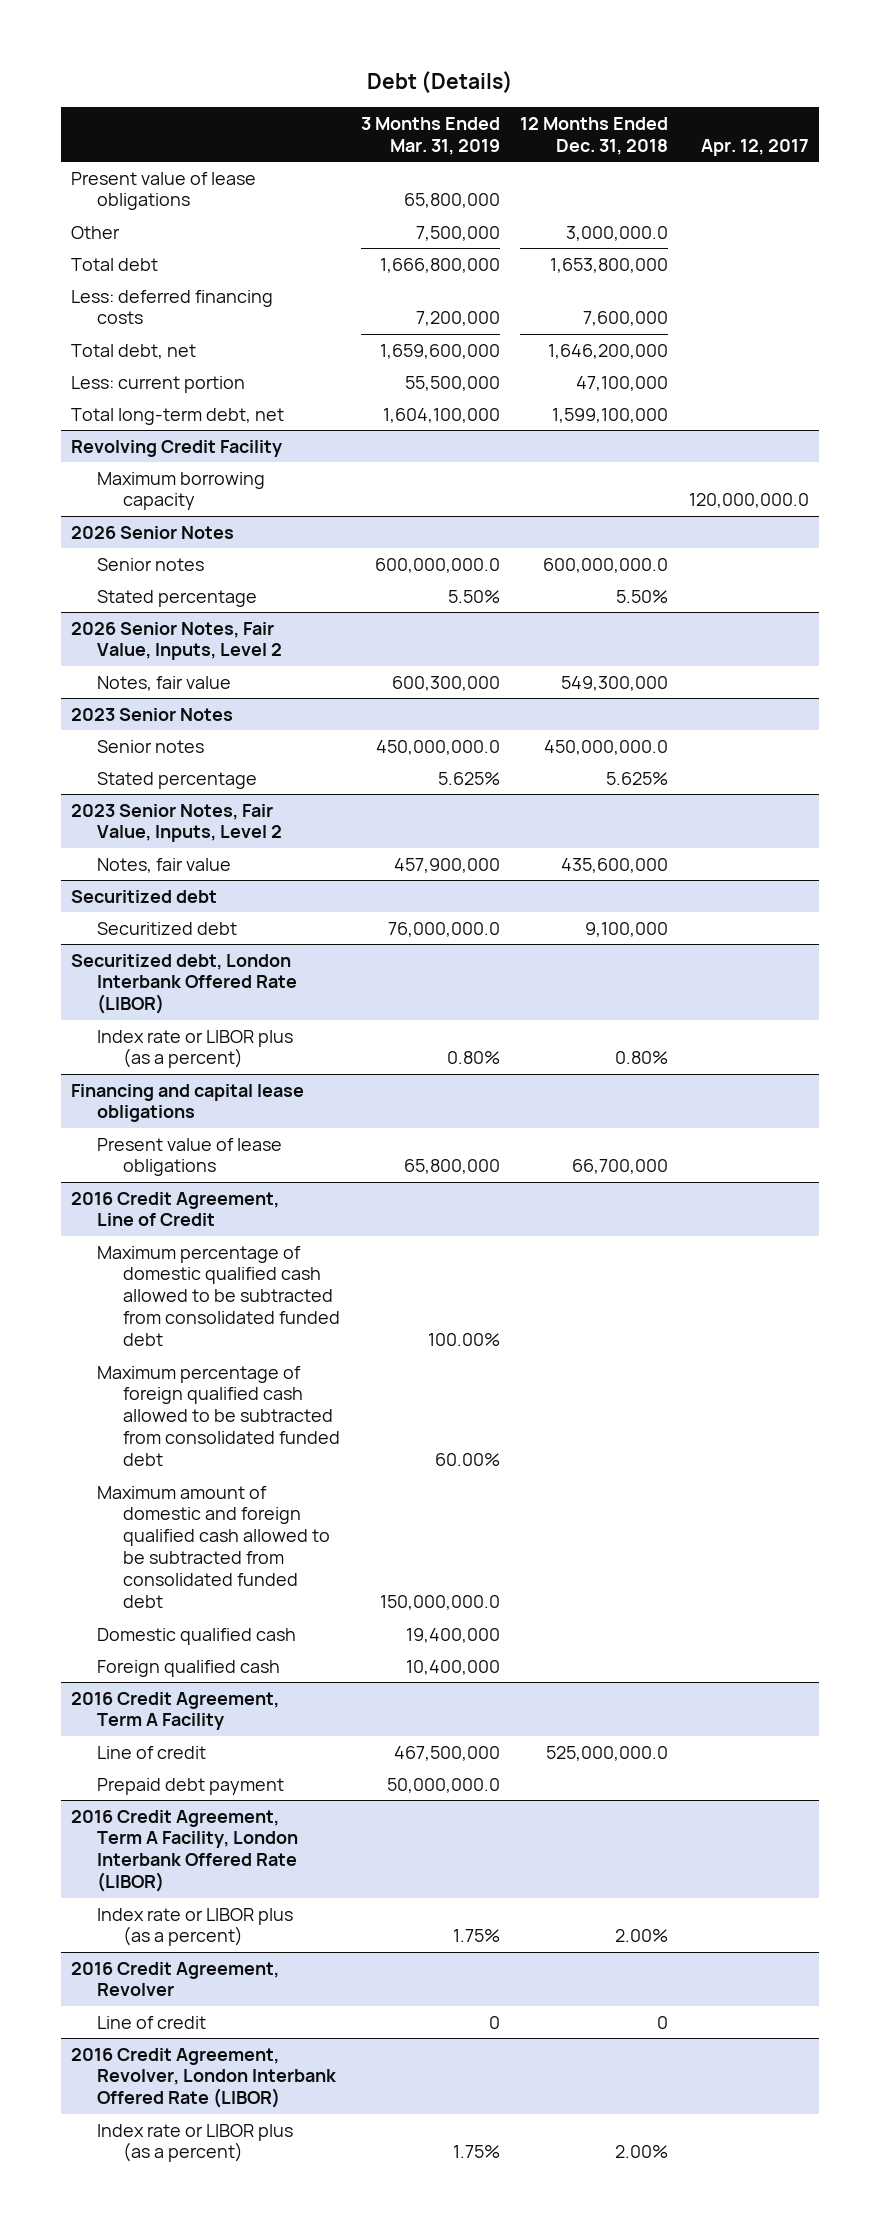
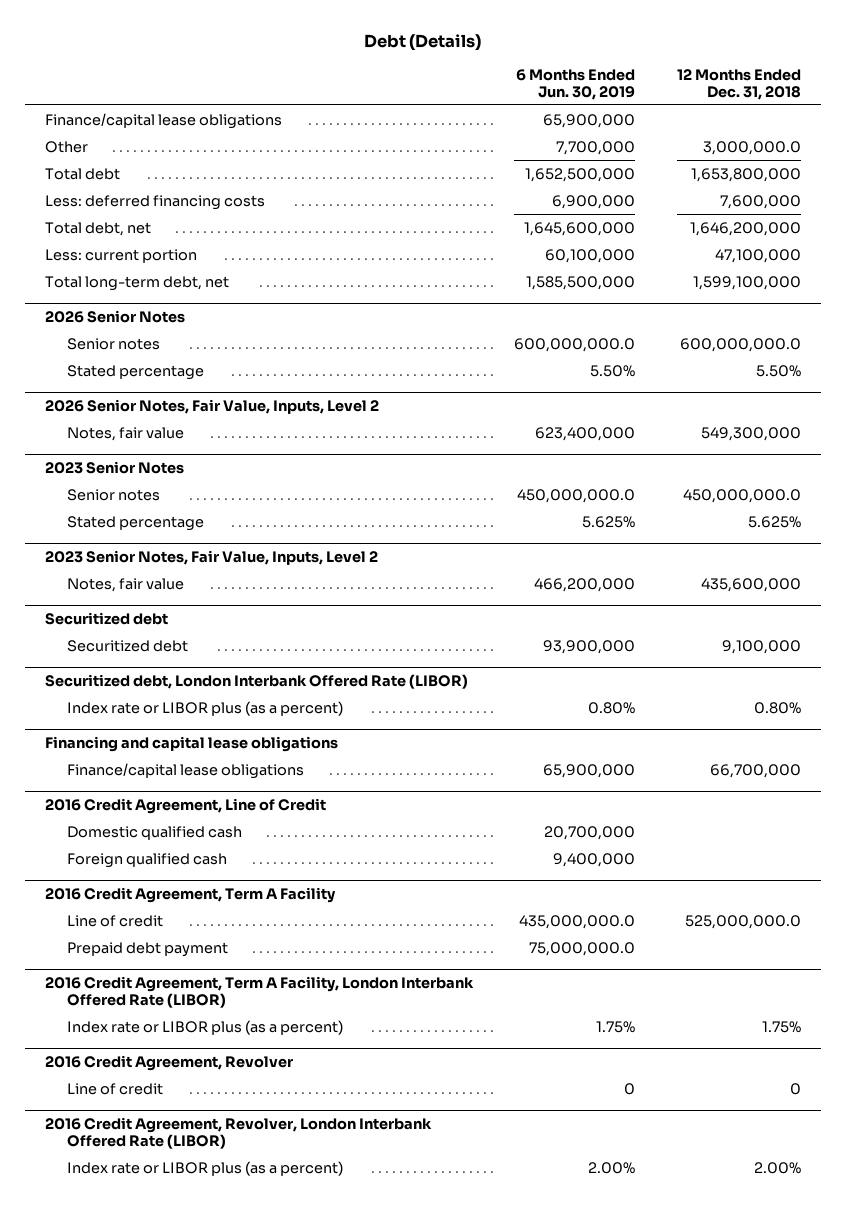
- | 3 Months Ended Mar. 31, 2019 | 12 Months Ended Dec. 31, 2018 | Apr. 12, 2017
+ | 6 Months Ended Jun. 30, 2019 | 12 Months Ended Dec. 31, 2018
- Present value of lease obligations | 65,800,000 | |
+ Finance/capital lease obligations | 65,900,000 |
- Revolving Credit Facility
- Maximum borrowing capacity | | | 120,000,000.0
@ Financing and capital lease obligations
- Present value of lease obligations | 65,800,000 | 66,700,000 |
+ Finance/capital lease obligations | 65,900,000 | 66,700,000
@ 2016 Credit Agreement, Line of Credit
- Maximum percentage of domestic qualified cash allowed to be subtracted from consolidated funded debt | 100.00% | |
- Maximum percentage of foreign qualified cash allowed to be subtracted from consolidated funded debt | 60.00% | |
- Maximum amount of domestic and foreign qualified cash allowed to be subtracted from consolidated funded debt | 150,000,000.0 | |
@ 2016 Credit Agreement, Term A Facility, London Interbank Offered Rate (LIBOR)
- Index rate or LIBOR plus (as a percent) | 1.75% | 2.00% |
+ Index rate or LIBOR plus (as a percent) | 1.75% | 1.75%

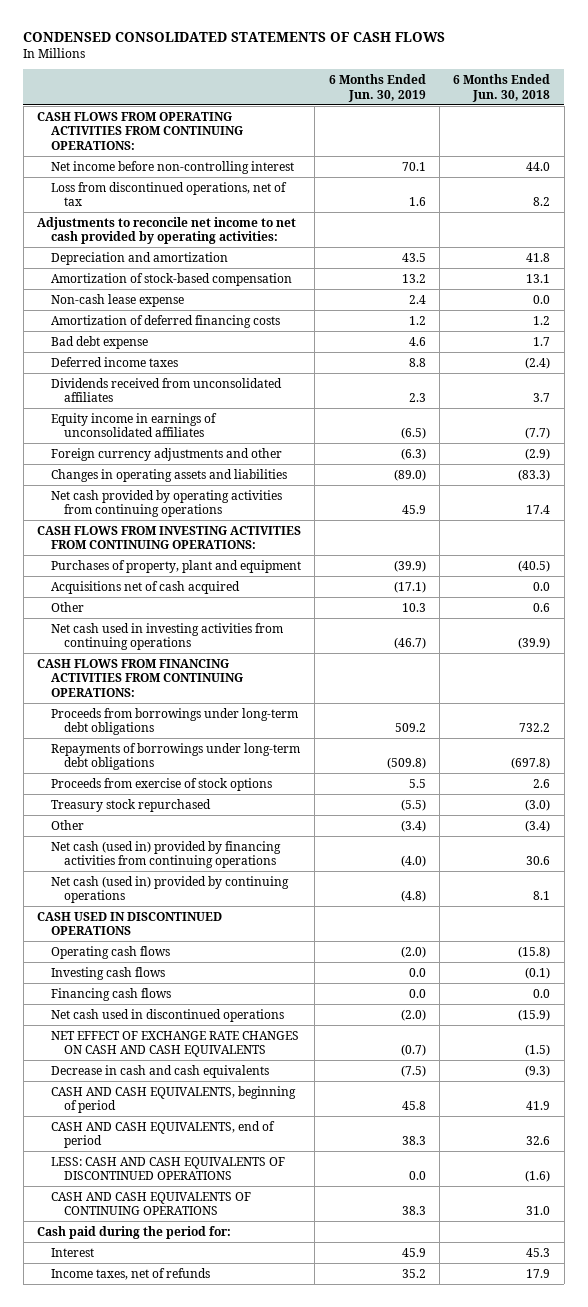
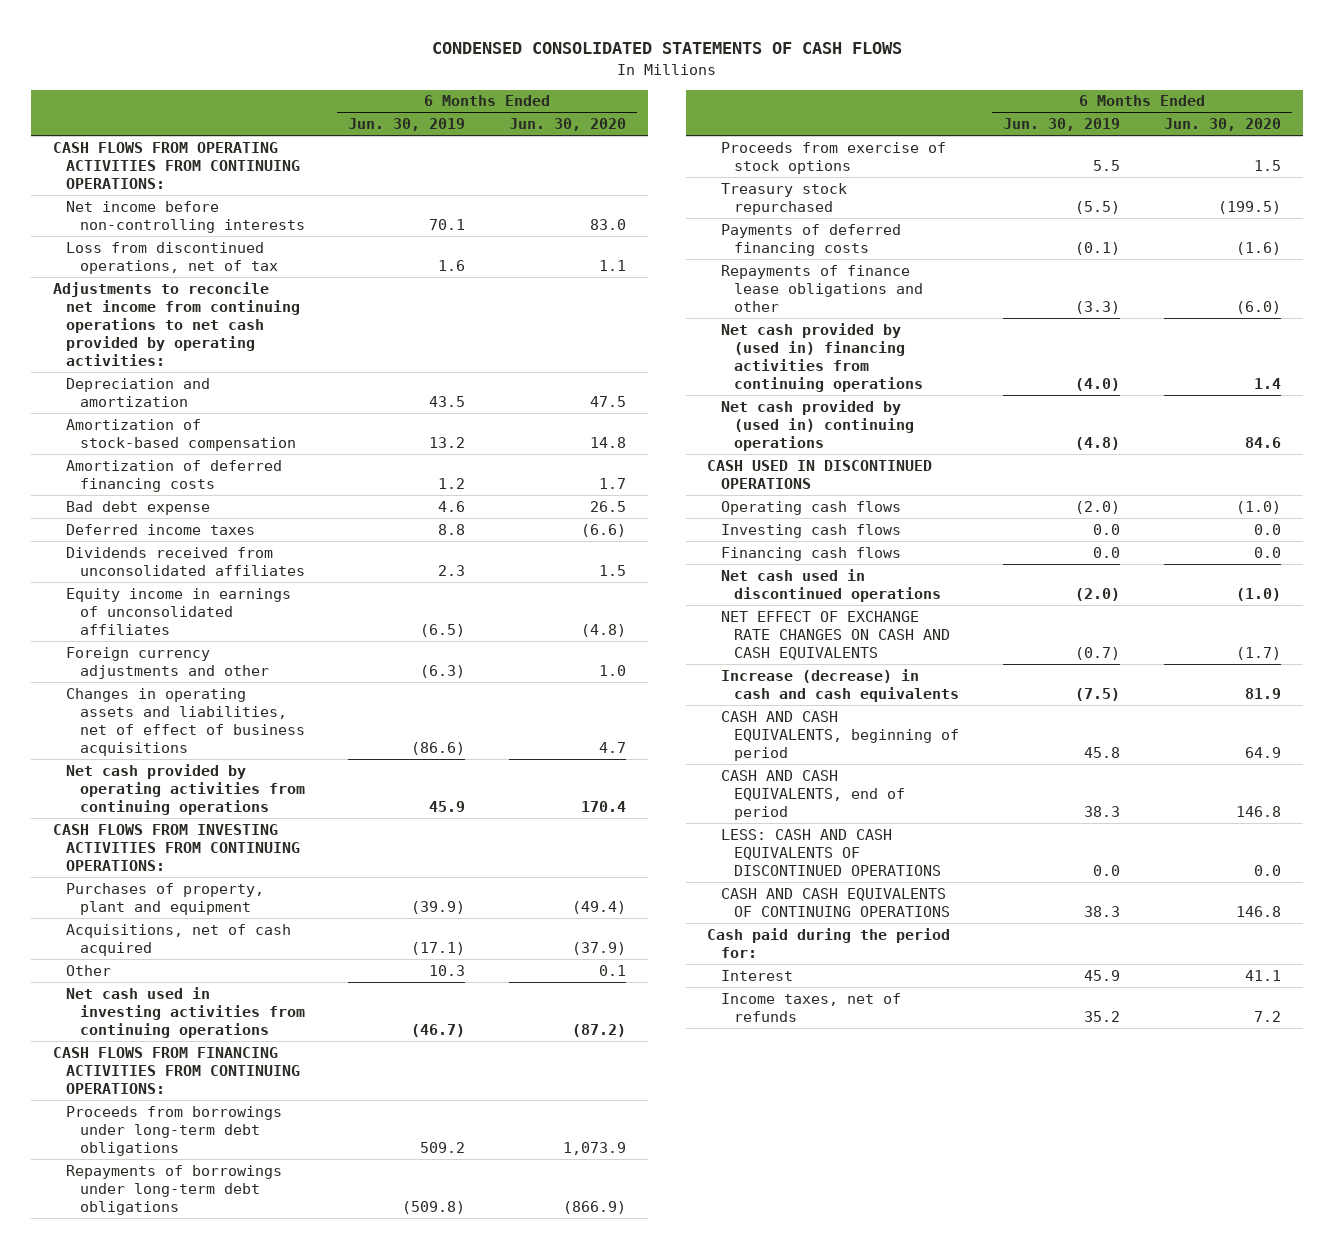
- | 6 Months Ended Jun. 30, 2019 | 6 Months Ended Jun. 30, 2018
+ | 6 Months Ended Jun. 30, 2019 | 6 Months Ended Jun. 30, 2020
- Net income before non-controlling interest | 70.1 | 44.0
+ Net income before non-controlling interests | 70.1 | 83.0
- Adjustments to reconcile net income to net cash provided by operating activities:
+ Adjustments to reconcile net income from continuing operations to net cash provided by operating activities:
- Non-cash lease expense | 2.4 | 0.0
- Changes in operating assets and liabilities | (89.0) | (83.3)
+ Changes in operating assets and liabilities, net of effect of business acquisitions | (86.6) | 4.7
- Acquisitions net of cash acquired | (17.1) | 0.0
+ Acquisitions, net of cash acquired | (17.1) | (37.9)
- Other | (3.4) | (3.4)
- Net cash (used in) provided by financing activities from continuing operations | (4.0) | 30.6
- Net cash (used in) provided by continuing operations | (4.8) | 8.1
+ Payments of deferred financing costs | (0.1) | (1.6)
+ Repayments of finance lease obligations and other | (3.3) | (6.0)
+ Net cash provided by (used in) financing activities from continuing operations | (4.0) | 1.4
+ Net cash provided by (used in) continuing operations | (4.8) | 84.6
- Decrease in cash and cash equivalents | (7.5) | (9.3)
+ Increase (decrease) in cash and cash equivalents | (7.5) | 81.9

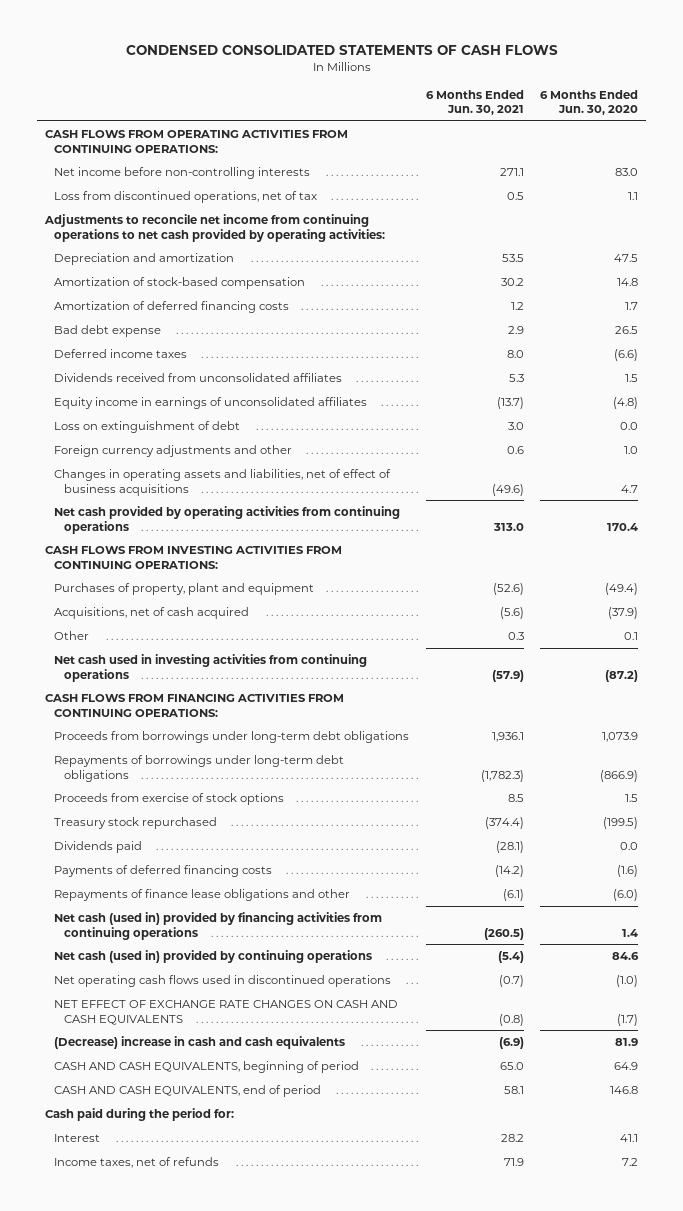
- | 6 Months Ended Jun. 30, 2019 | 6 Months Ended Jun. 30, 2020
+ | 6 Months Ended Jun. 30, 2021 | 6 Months Ended Jun. 30, 2020
+ Loss on extinguishment of debt | 3.0 | 0.0
+ Dividends paid | (28.1) | 0.0
- Net cash provided by (used in) financing activities from continuing operations | (4.0) | 1.4
- Net cash provided by (used in) continuing operations | (4.8) | 84.6
- CASH USED IN DISCONTINUED OPERATIONS
- Operating cash flows | (2.0) | (1.0)
- Investing cash flows | 0.0 | 0.0
- Financing cash flows | 0.0 | 0.0
- Net cash used in discontinued operations | (2.0) | (1.0)
+ Net cash (used in) provided by financing activities from continuing operations | (260.5) | 1.4
+ Net cash (used in) provided by continuing operations | (5.4) | 84.6
+ Net operating cash flows used in discontinued operations | (0.7) | (1.0)
- Increase (decrease) in cash and cash equivalents | (7.5) | 81.9
+ (Decrease) increase in cash and cash equivalents | (6.9) | 81.9
- LESS: CASH AND CASH EQUIVALENTS OF DISCONTINUED OPERATIONS | 0.0 | 0.0
- CASH AND CASH EQUIVALENTS OF CONTINUING OPERATIONS | 38.3 | 146.8

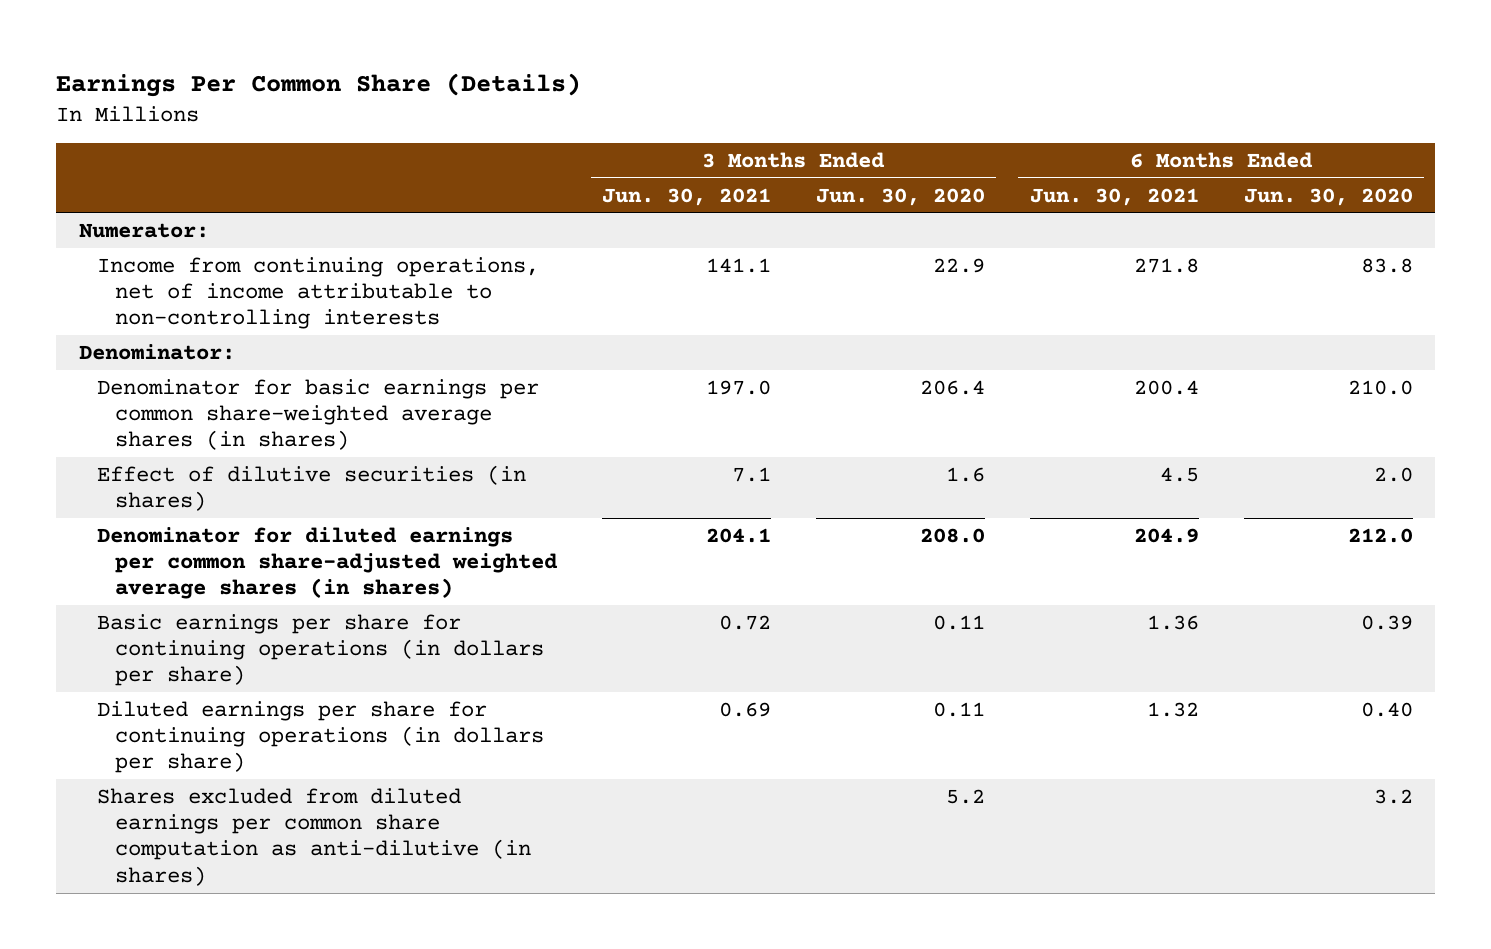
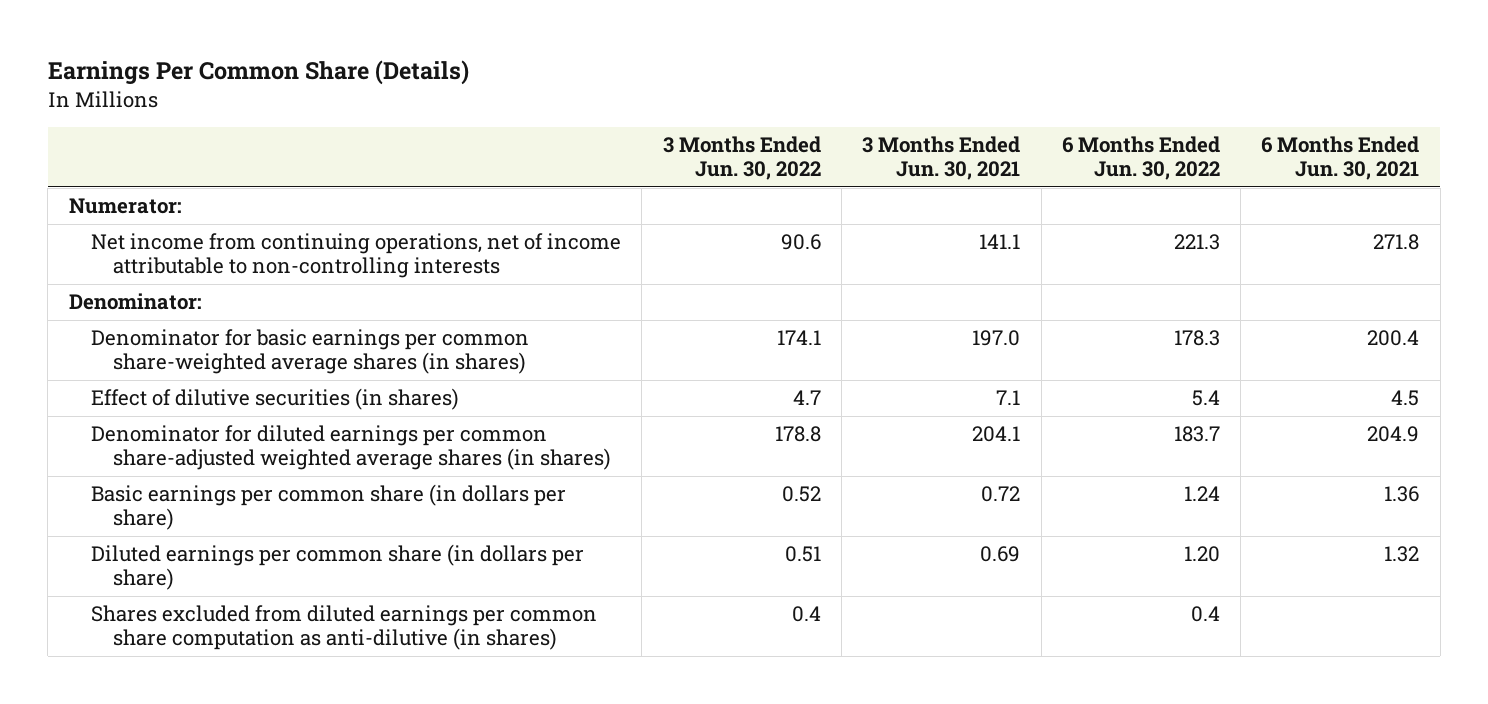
- | 3 Months Ended Jun. 30, 2021 | 3 Months Ended Jun. 30, 2020 | 6 Months Ended Jun. 30, 2021 | 6 Months Ended Jun. 30, 2020
+ | 3 Months Ended Jun. 30, 2022 | 3 Months Ended Jun. 30, 2021 | 6 Months Ended Jun. 30, 2022 | 6 Months Ended Jun. 30, 2021
- Income from continuing operations, net of income attributable to non-controlling interests | 141.1 | 22.9 | 271.8 | 83.8
+ Net income from continuing operations, net of income attributable to non-controlling interests | 90.6 | 141.1 | 221.3 | 271.8
- Basic earnings per share for continuing operations (in dollars per share) | 0.72 | 0.11 | 1.36 | 0.39
- Diluted earnings per share for continuing operations (in dollars per share) | 0.69 | 0.11 | 1.32 | 0.40
+ Basic earnings per common share (in dollars per share) | 0.52 | 0.72 | 1.24 | 1.36
+ Diluted earnings per common share (in dollars per share) | 0.51 | 0.69 | 1.20 | 1.32

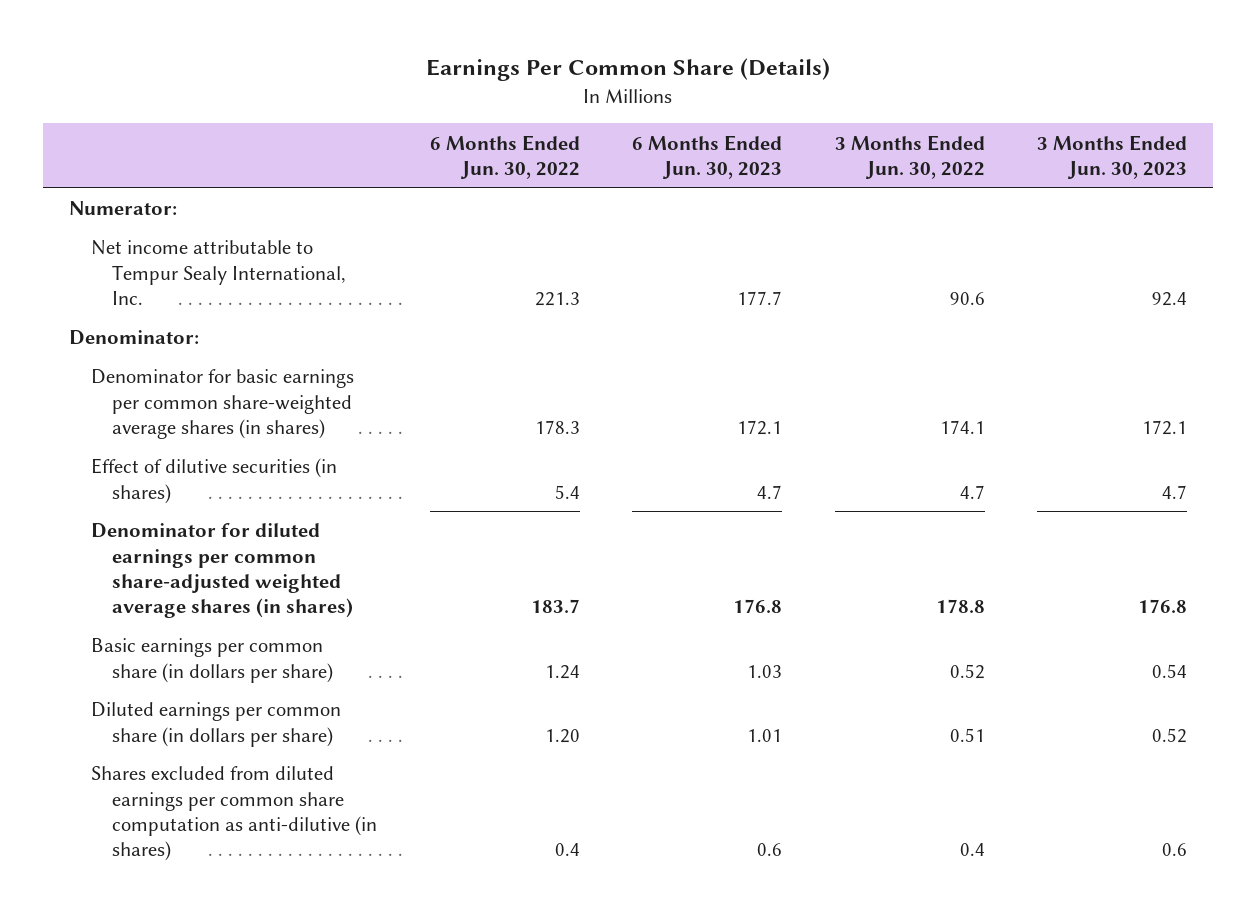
- | 3 Months Ended Jun. 30, 2022 | 3 Months Ended Jun. 30, 2021 | 6 Months Ended Jun. 30, 2022 | 6 Months Ended Jun. 30, 2021
+ | 6 Months Ended Jun. 30, 2022 | 6 Months Ended Jun. 30, 2023 | 3 Months Ended Jun. 30, 2022 | 3 Months Ended Jun. 30, 2023
- Net income from continuing operations, net of income attributable to non-controlling interests | 90.6 | 141.1 | 221.3 | 271.8
+ Net income attributable to Tempur Sealy International, Inc. | 221.3 | 177.7 | 90.6 | 92.4

